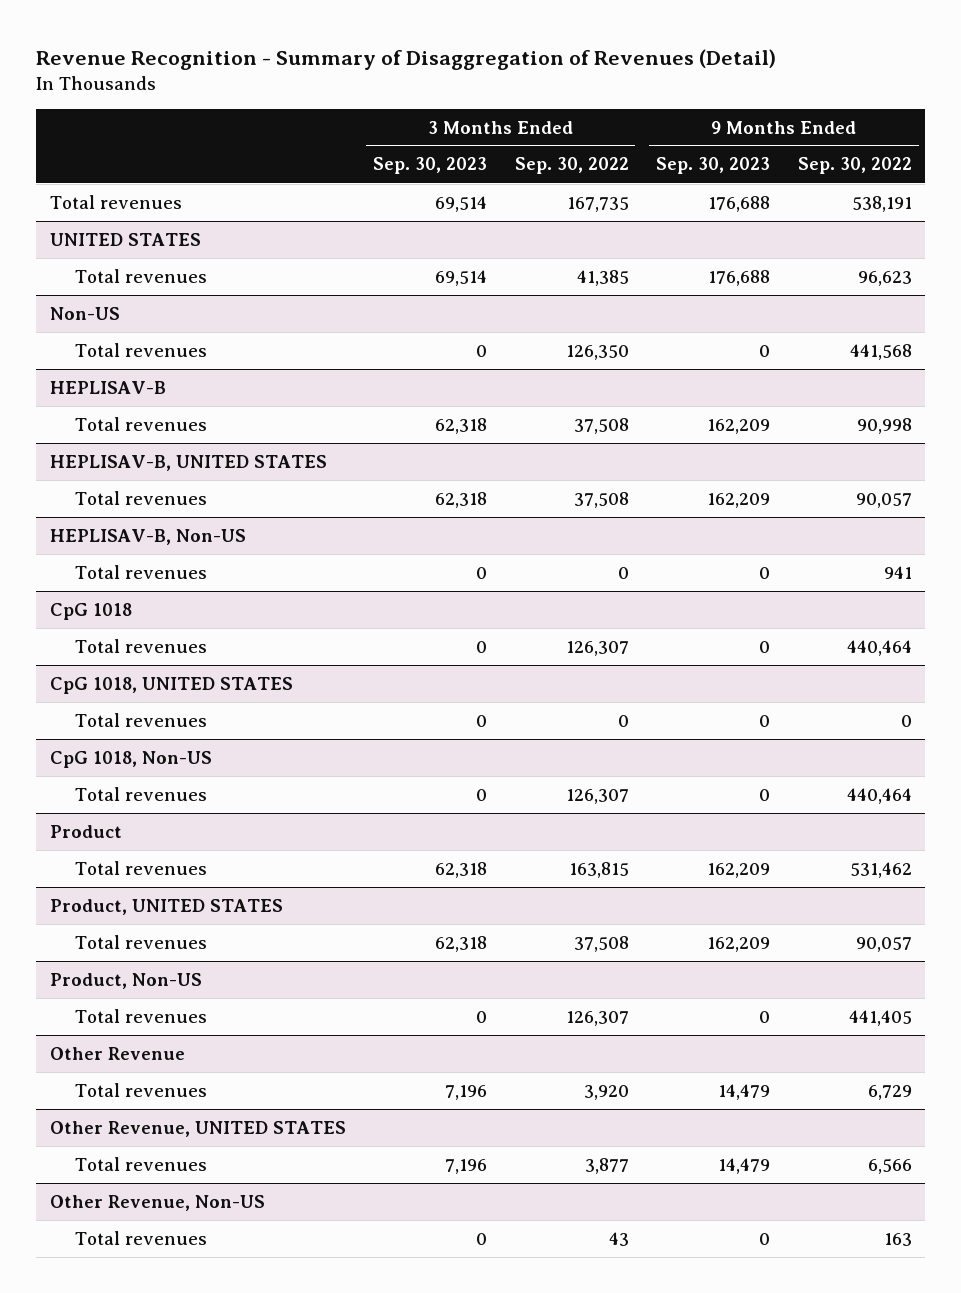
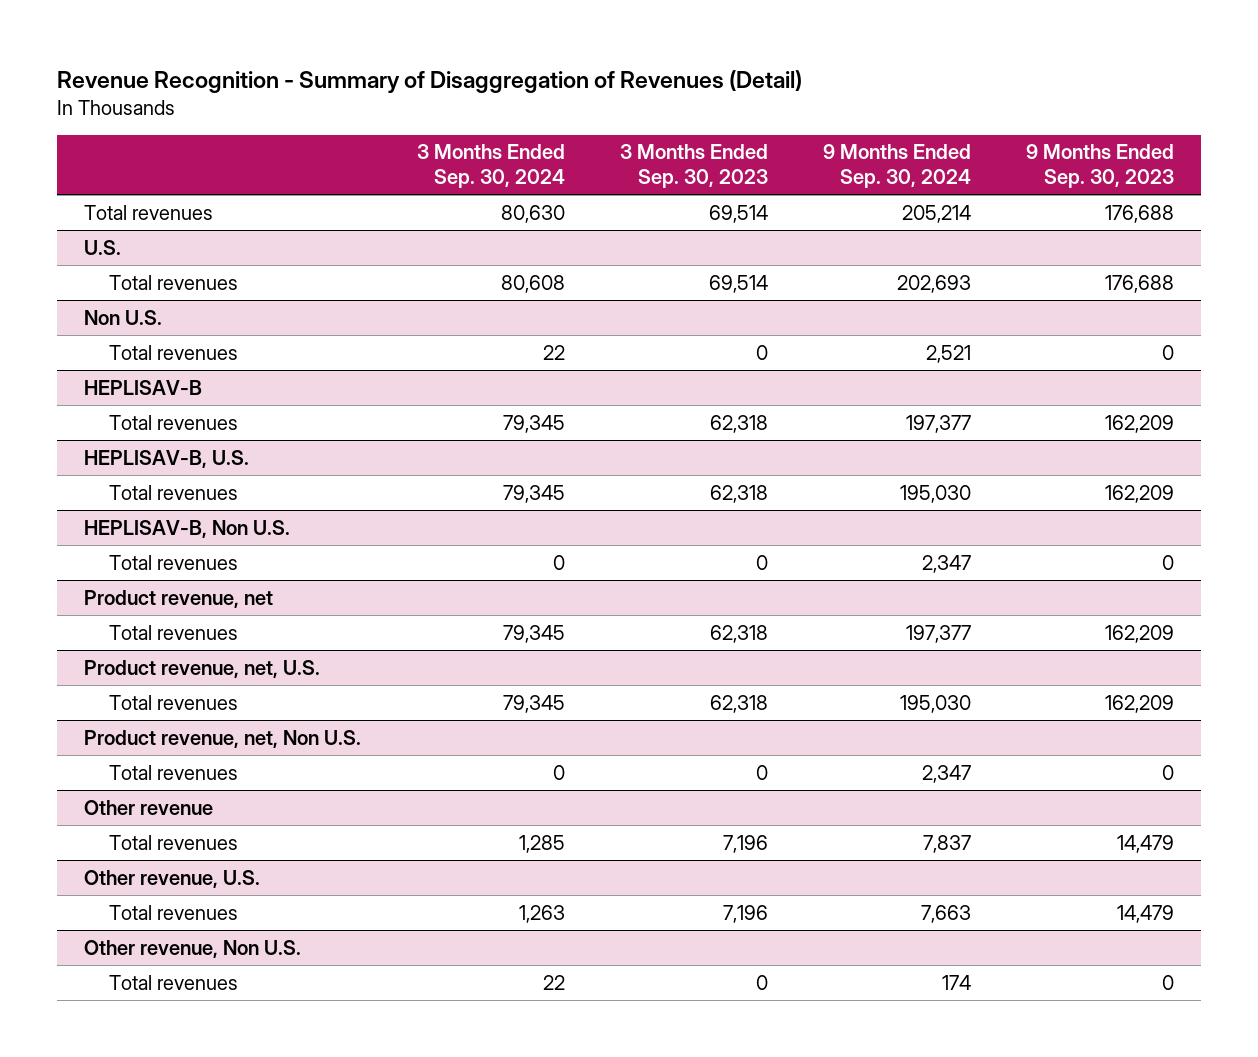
- | 3 Months Ended Sep. 30, 2023 | 3 Months Ended Sep. 30, 2022 | 9 Months Ended Sep. 30, 2023 | 9 Months Ended Sep. 30, 2022
+ | 3 Months Ended Sep. 30, 2024 | 3 Months Ended Sep. 30, 2023 | 9 Months Ended Sep. 30, 2024 | 9 Months Ended Sep. 30, 2023
- UNITED STATES
+ U.S.
- Non-US
+ Non U.S.
- HEPLISAV-B, UNITED STATES
+ HEPLISAV-B, U.S.
- HEPLISAV-B, Non-US
- Total revenues | 0 | 0 | 0 | 941
- CpG 1018
- Total revenues | 0 | 126,307 | 0 | 440,464
- CpG 1018, UNITED STATES
- Total revenues | 0 | 0 | 0 | 0
- CpG 1018, Non-US
+ HEPLISAV-B, Non U.S.
- Product
+ Product revenue, net
- Product, UNITED STATES
+ Product revenue, net, U.S.
- Product, Non-US
+ Product revenue, net, Non U.S.
- Other Revenue
+ Other revenue
- Other Revenue, UNITED STATES
+ Other revenue, U.S.
- Other Revenue, Non-US
+ Other revenue, Non U.S.

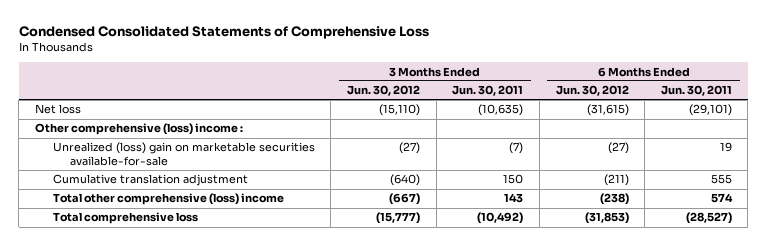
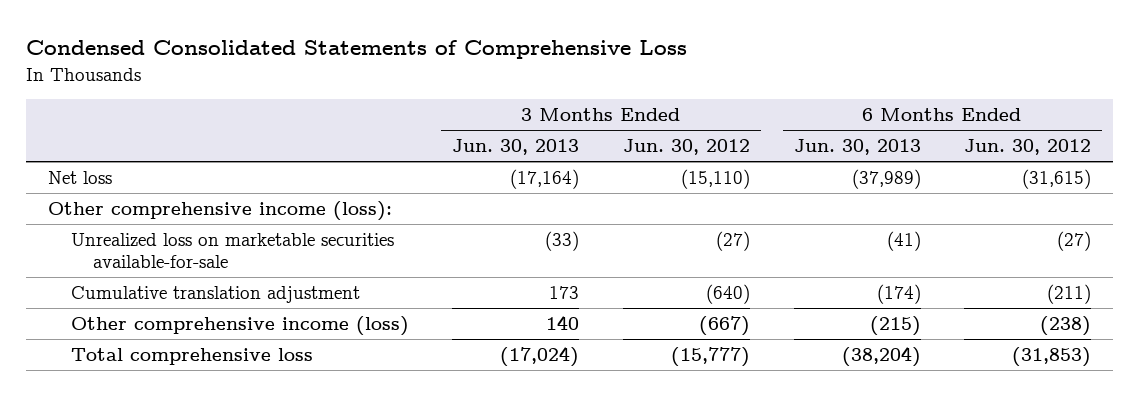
- | 3 Months Ended Jun. 30, 2012 | 3 Months Ended Jun. 30, 2011 | 6 Months Ended Jun. 30, 2012 | 6 Months Ended Jun. 30, 2011
+ | 3 Months Ended Jun. 30, 2013 | 3 Months Ended Jun. 30, 2012 | 6 Months Ended Jun. 30, 2013 | 6 Months Ended Jun. 30, 2012
- Other comprehensive (loss) income :
- Unrealized (loss) gain on marketable securities available-for-sale | (27) | (7) | (27) | 19
+ Other comprehensive income (loss):
+ Unrealized loss on marketable securities available-for-sale | (33) | (27) | (41) | (27)
- Total other comprehensive (loss) income | (667) | 143 | (238) | 574
+ Other comprehensive income (loss) | 140 | (667) | (215) | (238)

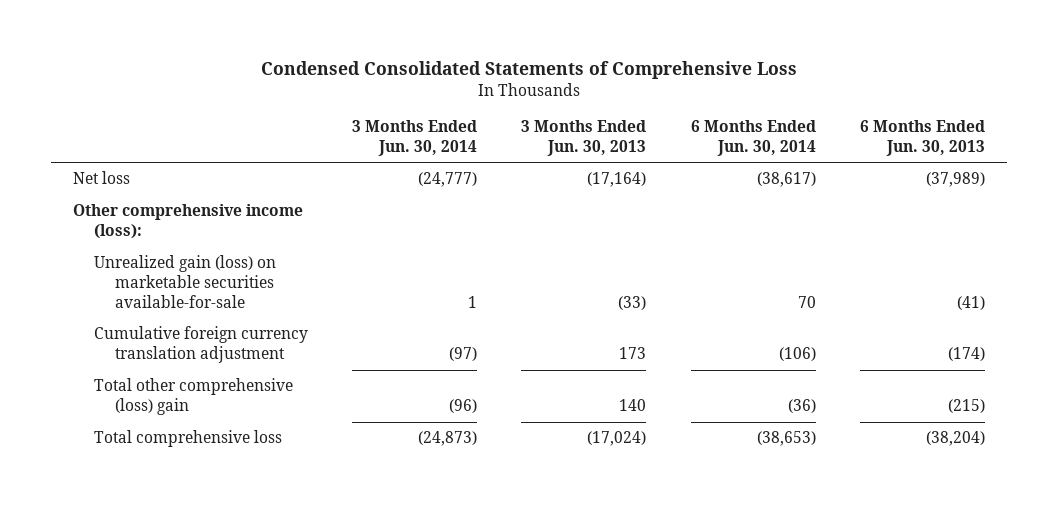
- | 3 Months Ended Jun. 30, 2013 | 3 Months Ended Jun. 30, 2012 | 6 Months Ended Jun. 30, 2013 | 6 Months Ended Jun. 30, 2012
+ | 3 Months Ended Jun. 30, 2014 | 3 Months Ended Jun. 30, 2013 | 6 Months Ended Jun. 30, 2014 | 6 Months Ended Jun. 30, 2013
- Unrealized loss on marketable securities available-for-sale | (33) | (27) | (41) | (27)
- Cumulative translation adjustment | 173 | (640) | (174) | (211)
- Other comprehensive income (loss) | 140 | (667) | (215) | (238)
+ Unrealized gain (loss) on marketable securities available-for-sale | 1 | (33) | 70 | (41)
+ Cumulative foreign currency translation adjustment | (97) | 173 | (106) | (174)
+ Total other comprehensive (loss) gain | (96) | 140 | (36) | (215)

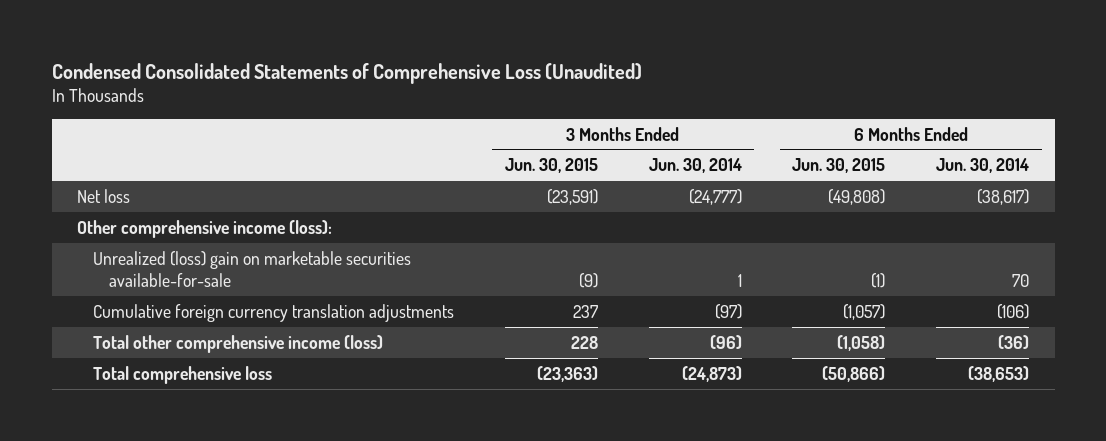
- Condensed Consolidated Statements of Comprehensive Loss
+ Condensed Consolidated Statements of Comprehensive Loss (Unaudited)
- | 3 Months Ended Jun. 30, 2014 | 3 Months Ended Jun. 30, 2013 | 6 Months Ended Jun. 30, 2014 | 6 Months Ended Jun. 30, 2013
+ | 3 Months Ended Jun. 30, 2015 | 3 Months Ended Jun. 30, 2014 | 6 Months Ended Jun. 30, 2015 | 6 Months Ended Jun. 30, 2014
- Unrealized gain (loss) on marketable securities available-for-sale | 1 | (33) | 70 | (41)
- Cumulative foreign currency translation adjustment | (97) | 173 | (106) | (174)
- Total other comprehensive (loss) gain | (96) | 140 | (36) | (215)
+ Unrealized (loss) gain on marketable securities available-for-sale | (9) | 1 | (1) | 70
+ Cumulative foreign currency translation adjustments | 237 | (97) | (1,057) | (106)
+ Total other comprehensive income (loss) | 228 | (96) | (1,058) | (36)

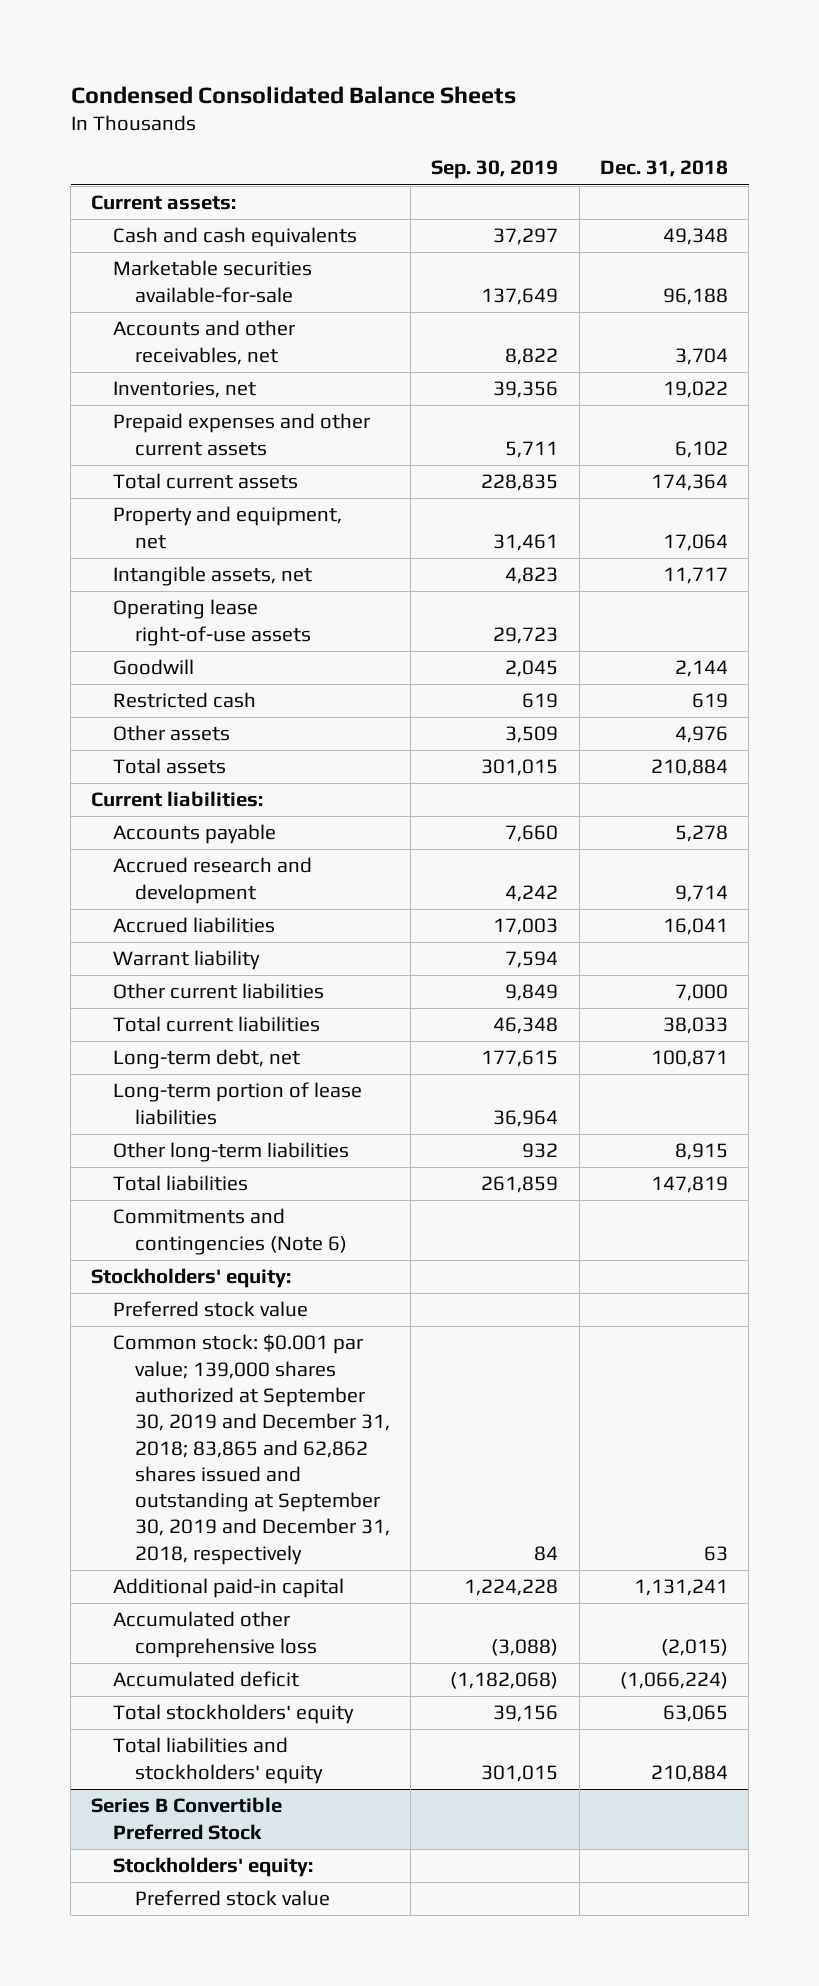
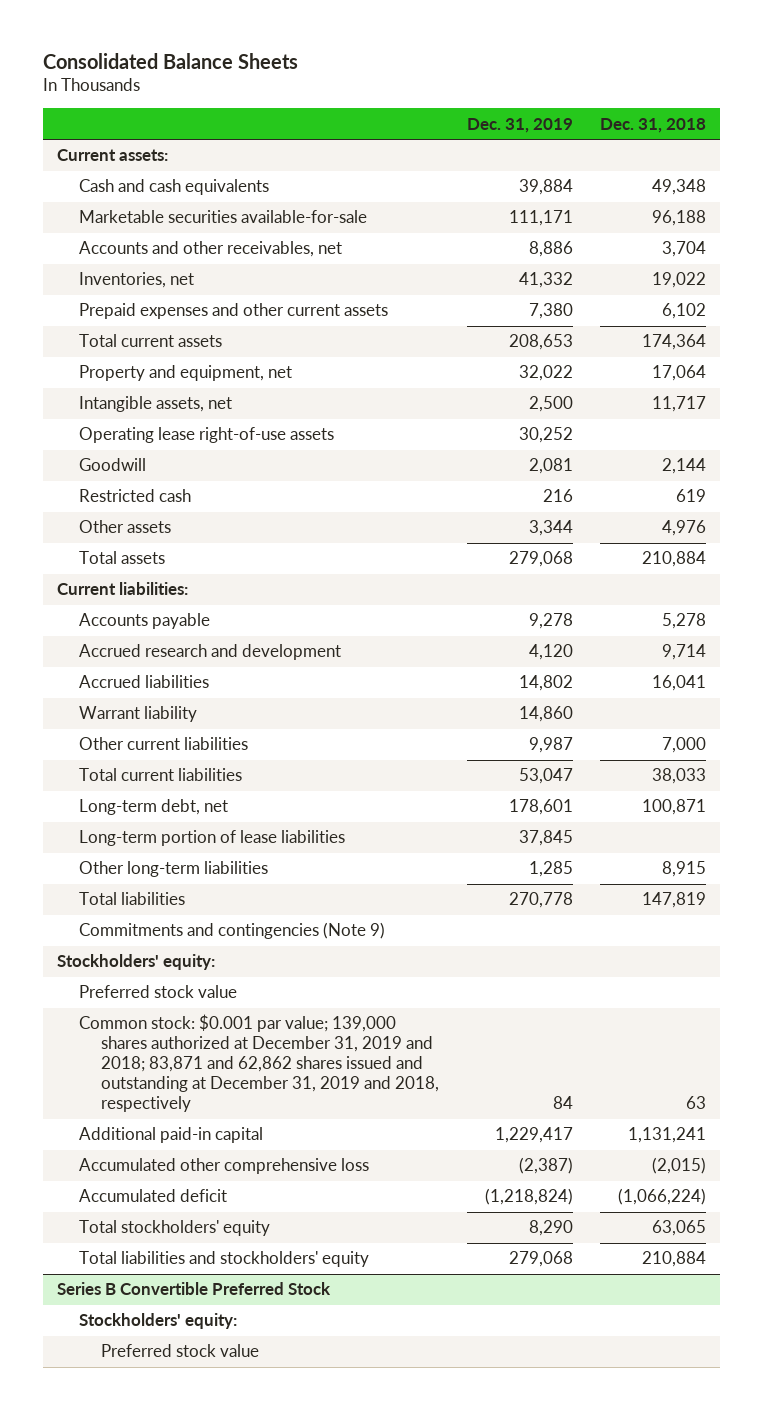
- Condensed Consolidated Balance Sheets
+ Consolidated Balance Sheets
- | Sep. 30, 2019 | Dec. 31, 2018
+ | Dec. 31, 2019 | Dec. 31, 2018
- Commitments and contingencies (Note 6)
+ Commitments and contingencies (Note 9)
- Common stock: $0.001 par value; 139,000 shares authorized at September 30, 2019 and December 31, 2018; 83,865 and 62,862 shares issued and outstanding at September 30, 2019 and December 31, 2018, respectively | 84 | 63
+ Common stock: $0.001 par value; 139,000 shares authorized at December 31, 2019 and 2018; 83,871 and 62,862 shares issued and outstanding at December 31, 2019 and 2018, respectively | 84 | 63

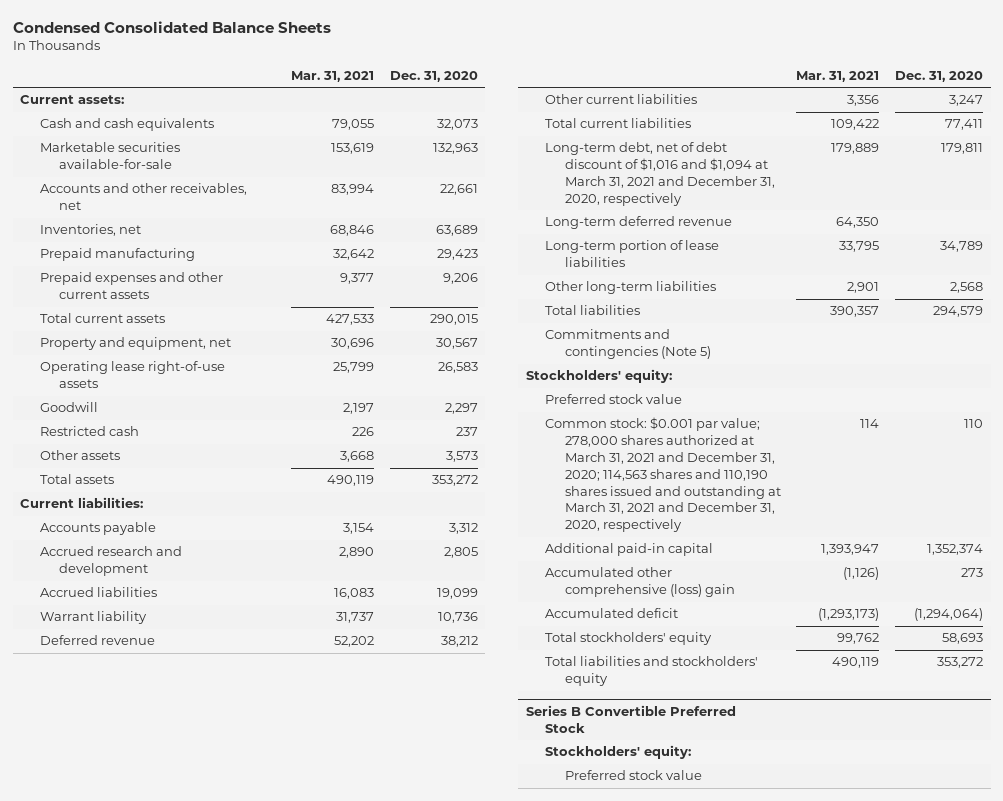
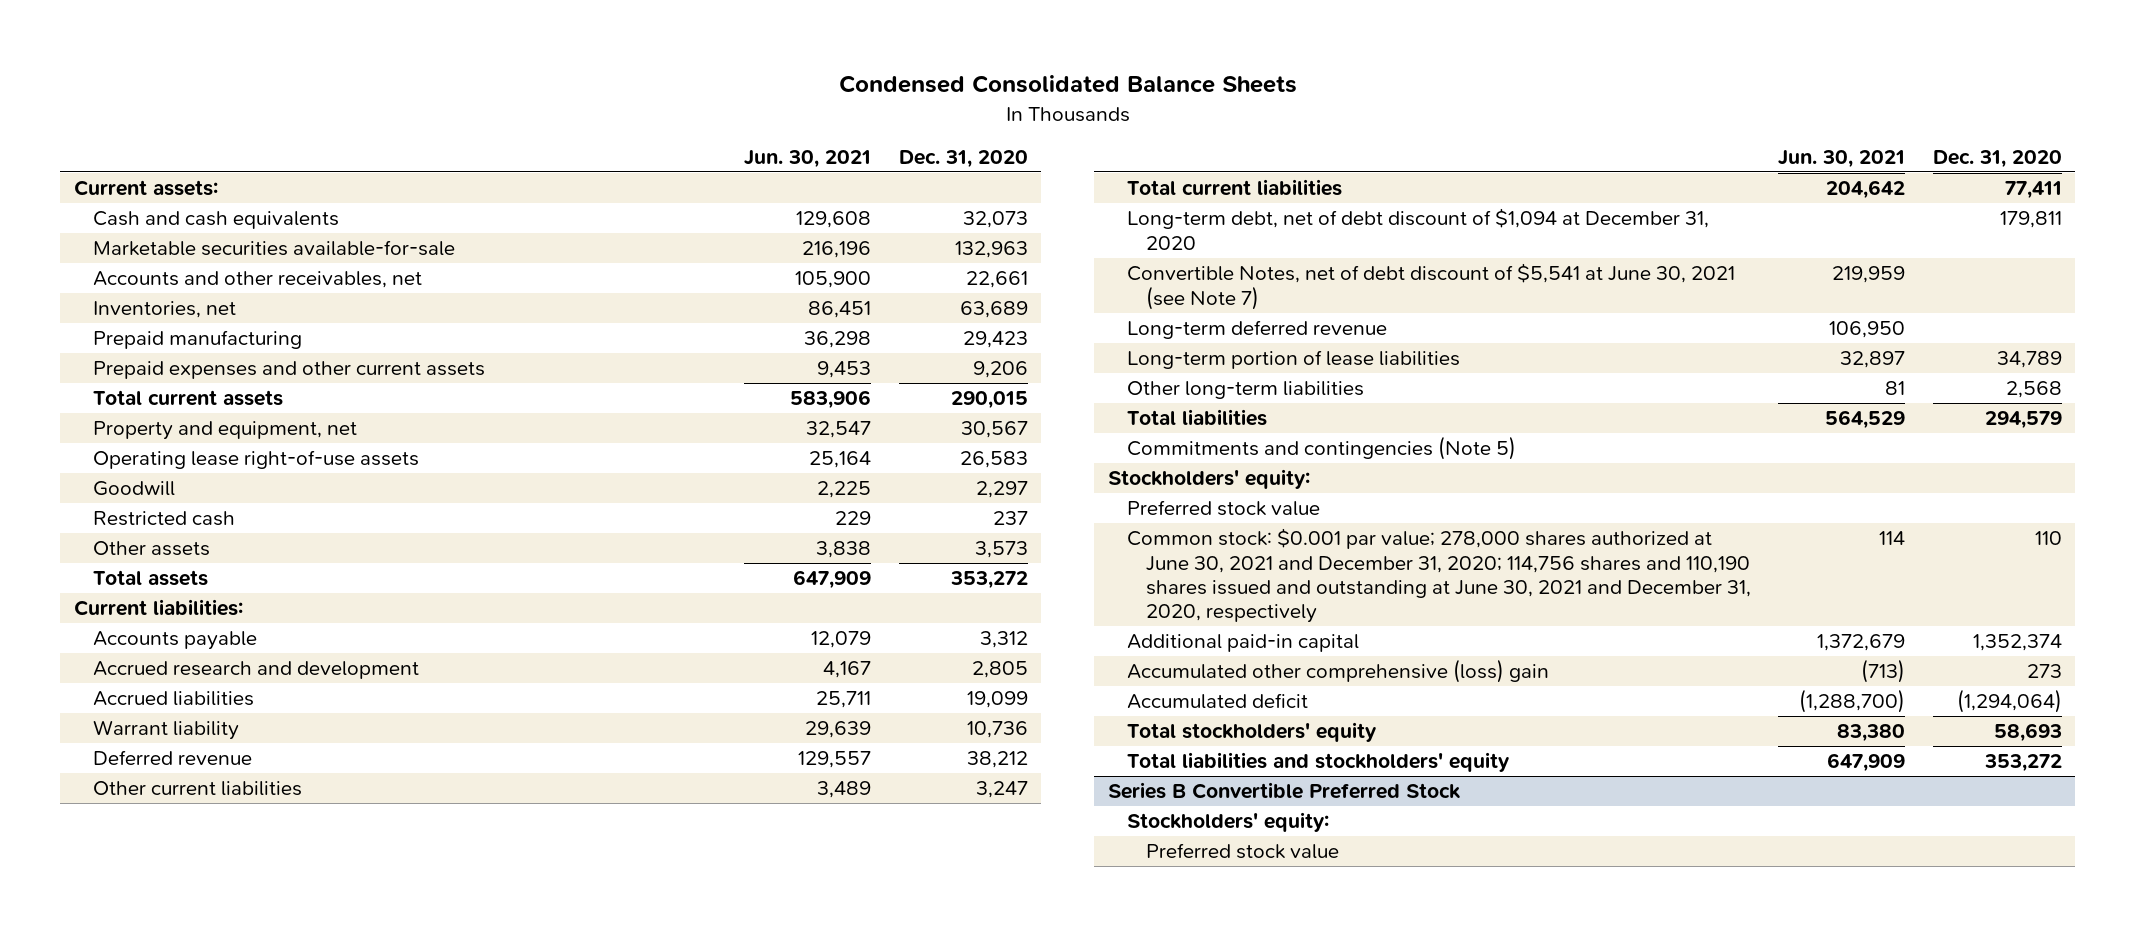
- | Mar. 31, 2021 | Dec. 31, 2020
+ | Jun. 30, 2021 | Dec. 31, 2020
- Long-term debt, net of debt discount of $1,016 and $1,094 at March 31, 2021 and December 31, 2020, respectively | 179,889 | 179,811
+ Long-term debt, net of debt discount of $1,094 at December 31, 2020 | | 179,811
+ Convertible Notes, net of debt discount of $5,541 at June 30, 2021 (see Note 7) | 219,959 |
- Common stock: $0.001 par value; 278,000 shares authorized at March 31, 2021 and December 31, 2020; 114,563 shares and 110,190 shares issued and outstanding at March 31, 2021 and December 31, 2020, respectively | 114 | 110
+ Common stock: $0.001 par value; 278,000 shares authorized at June 30, 2021 and December 31, 2020; 114,756 shares and 110,190 shares issued and outstanding at June 30, 2021 and December 31, 2020, respectively | 114 | 110

